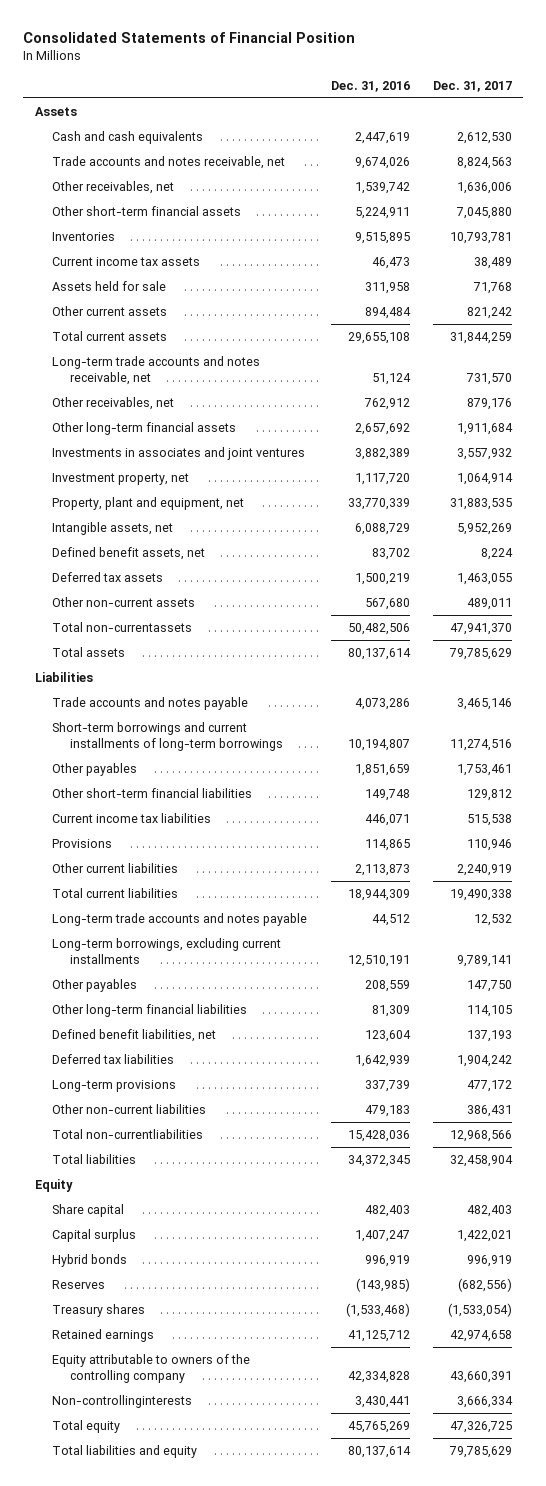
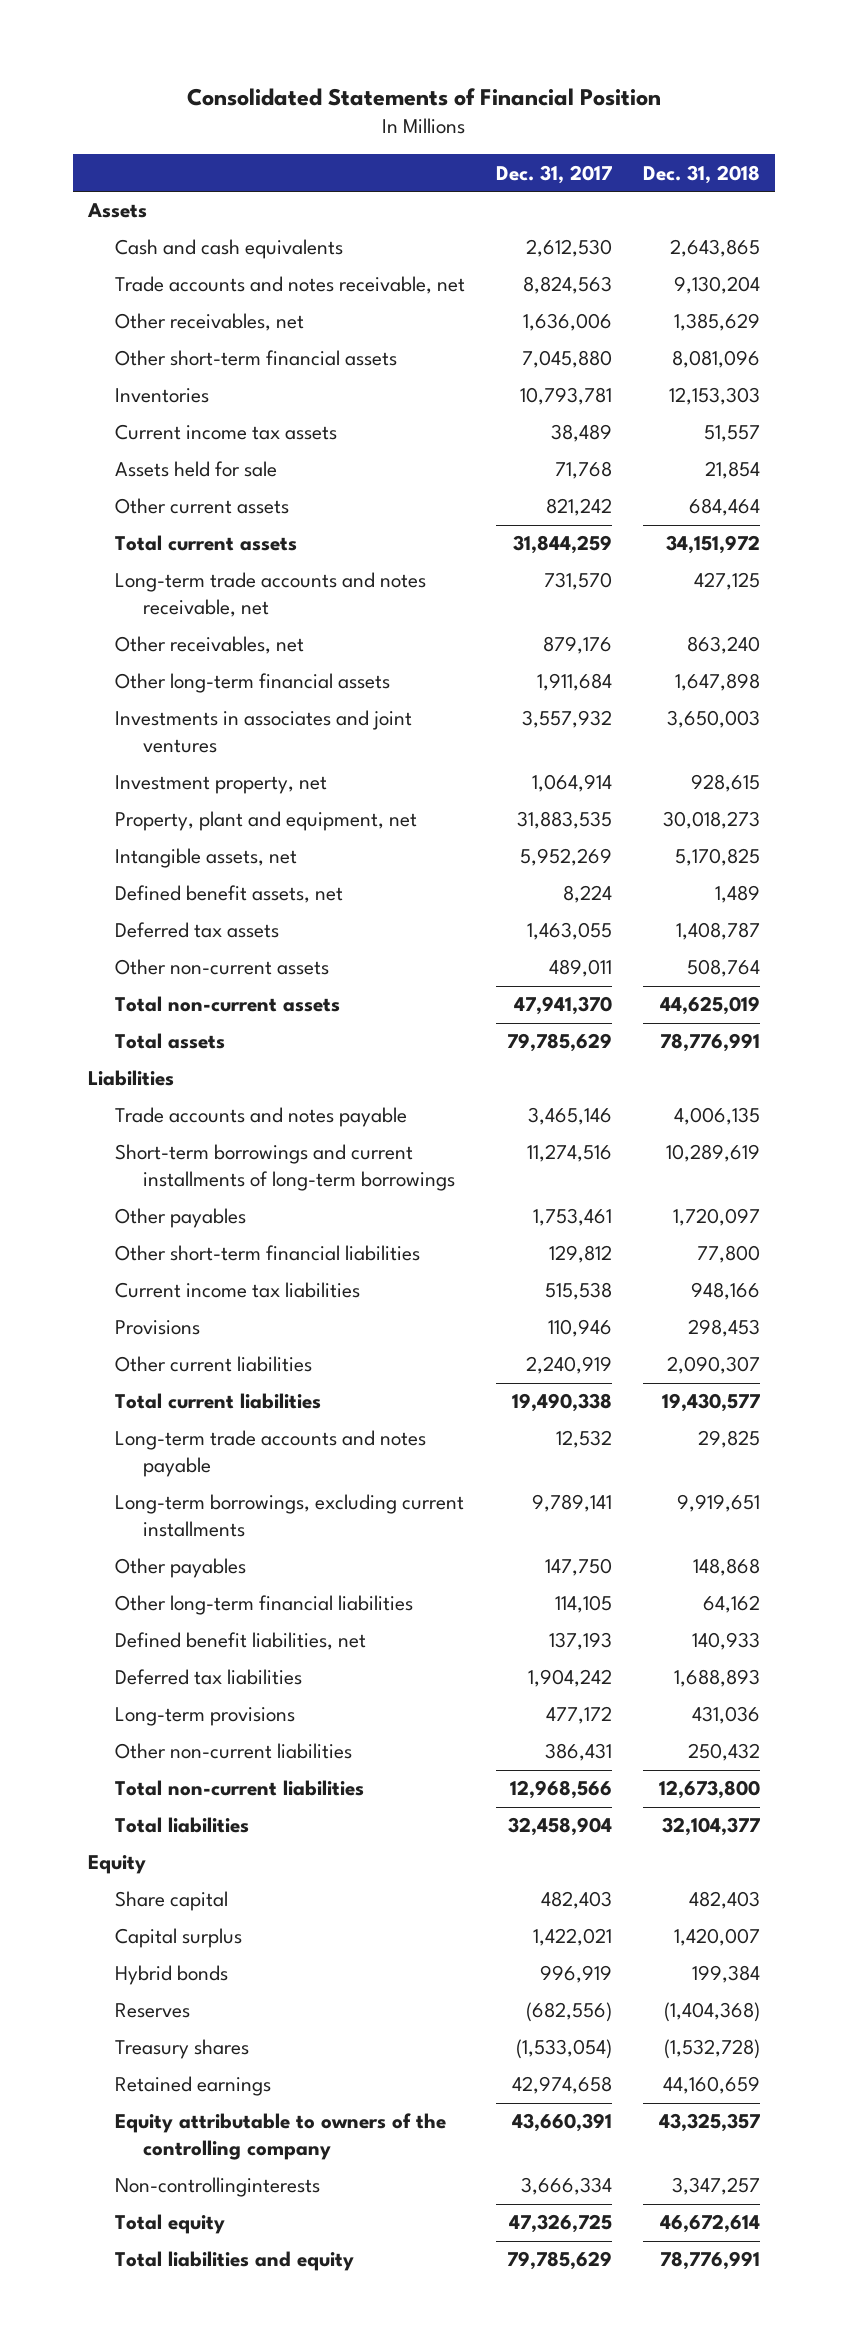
- | Dec. 31, 2016 | Dec. 31, 2017
+ | Dec. 31, 2017 | Dec. 31, 2018
- Total non-currentassets | 50,482,506 | 47,941,370
+ Total non-current assets | 47,941,370 | 44,625,019
- Total non-currentliabilities | 15,428,036 | 12,968,566
+ Total non-current liabilities | 12,968,566 | 12,673,800

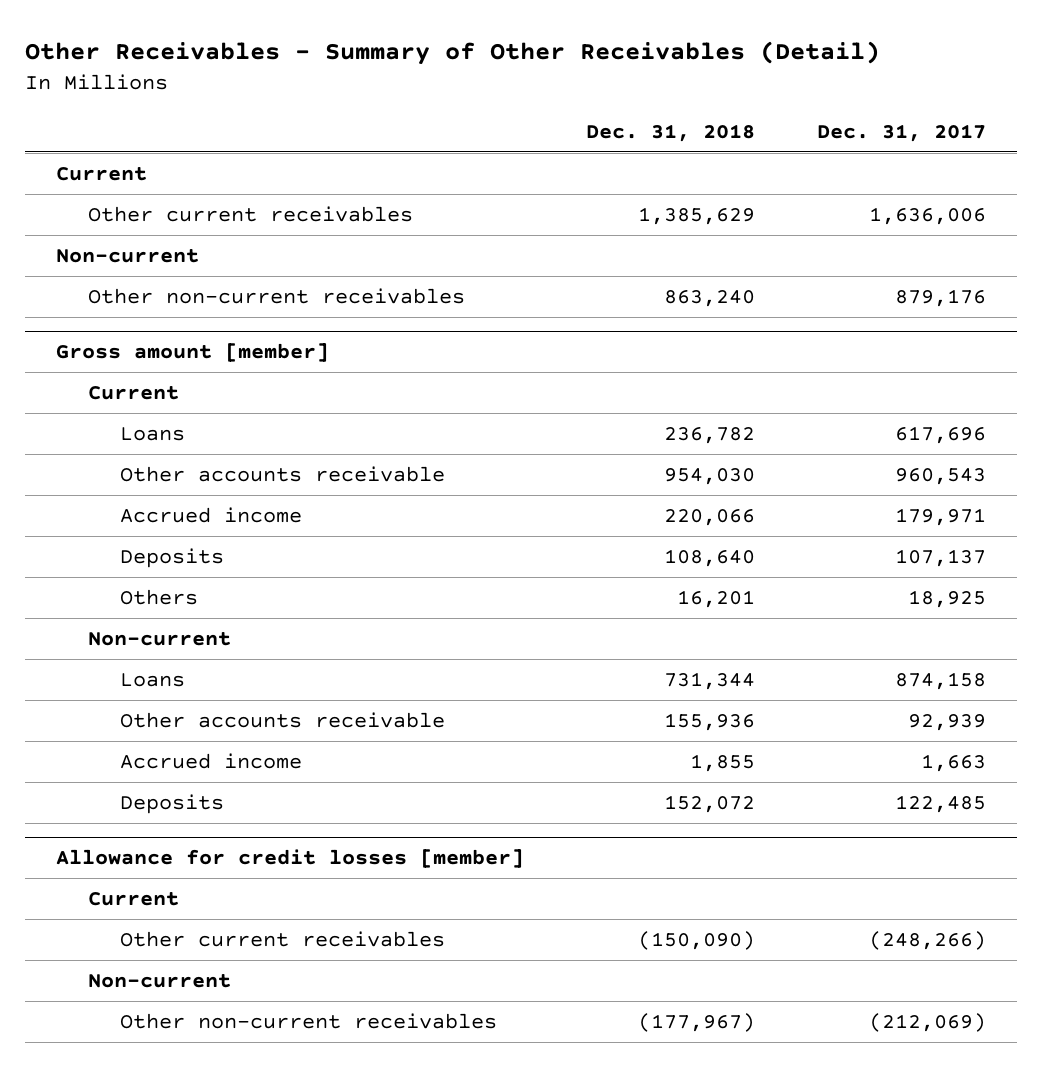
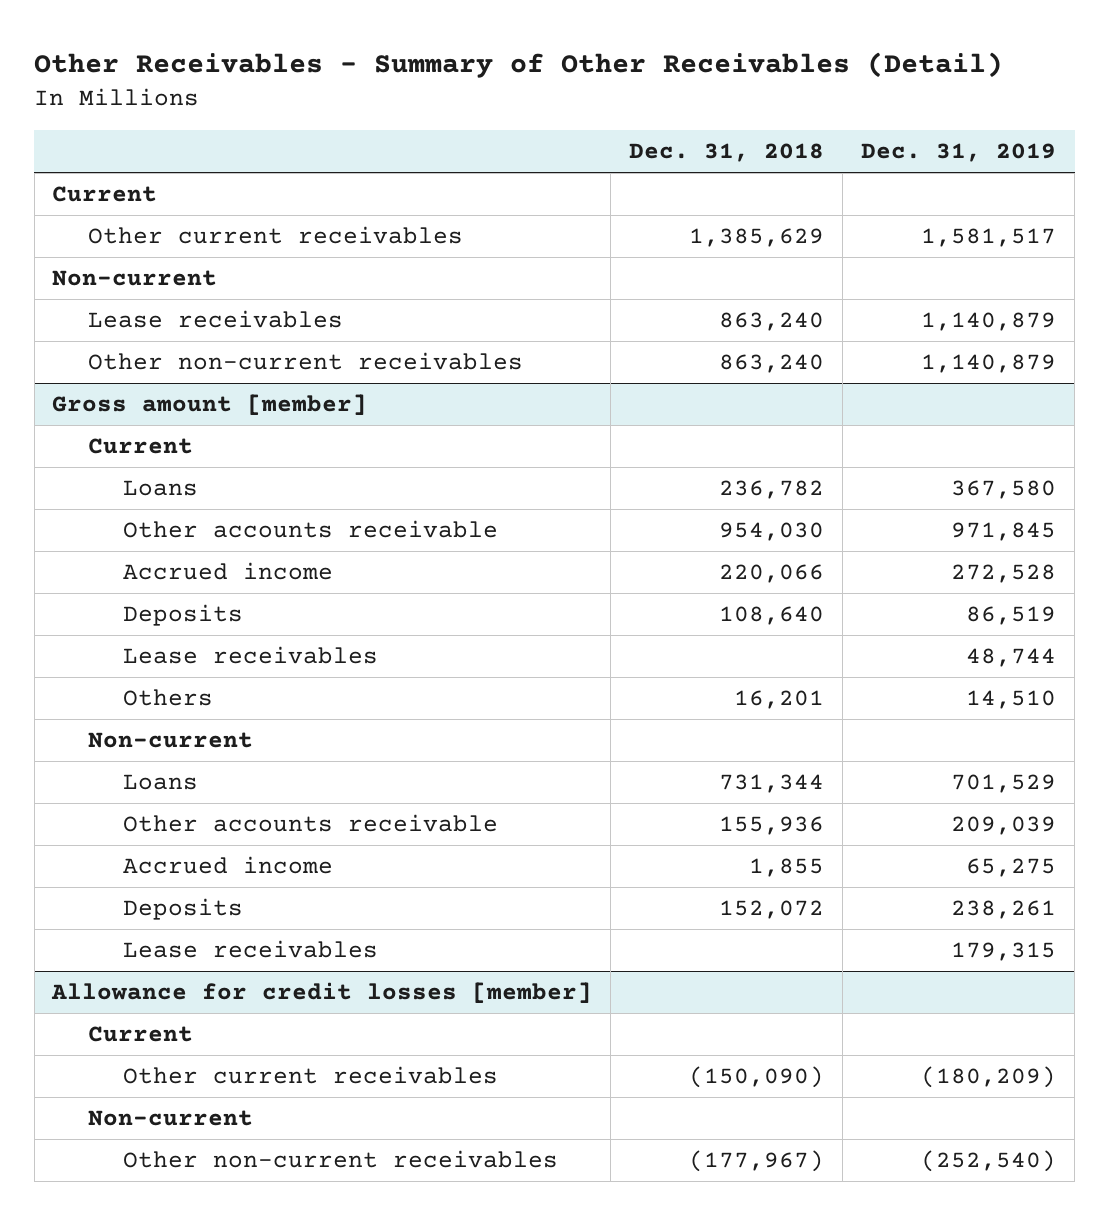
- | Dec. 31, 2018 | Dec. 31, 2017
+ | Dec. 31, 2018 | Dec. 31, 2019
+ Lease receivables | 863,240 | 1,140,879
@ Gross amount [member]
+ Lease receivables | | 48,744
+ Lease receivables | | 179,315

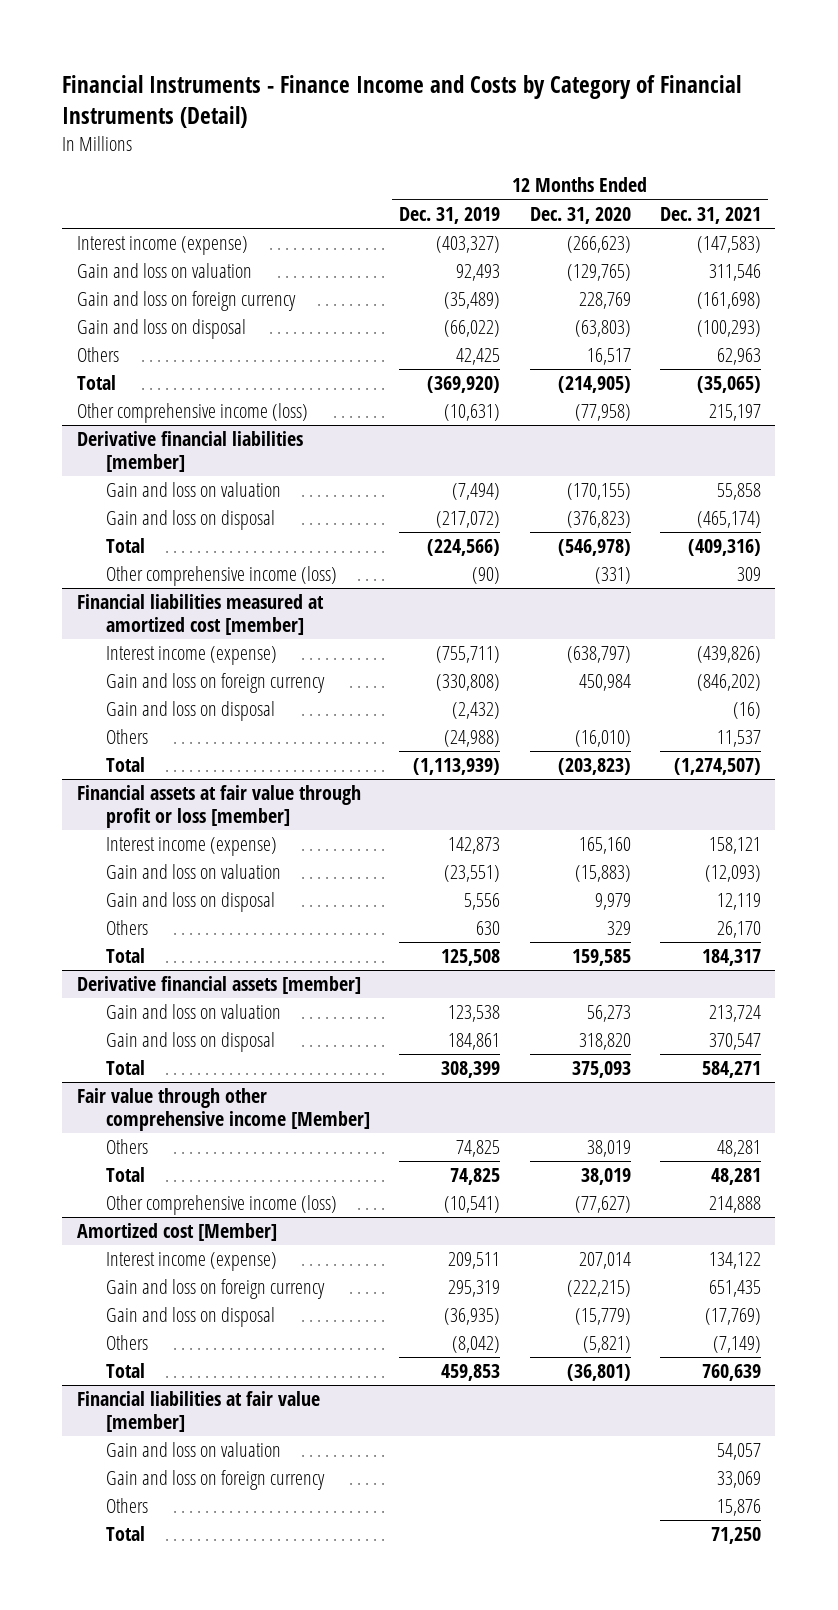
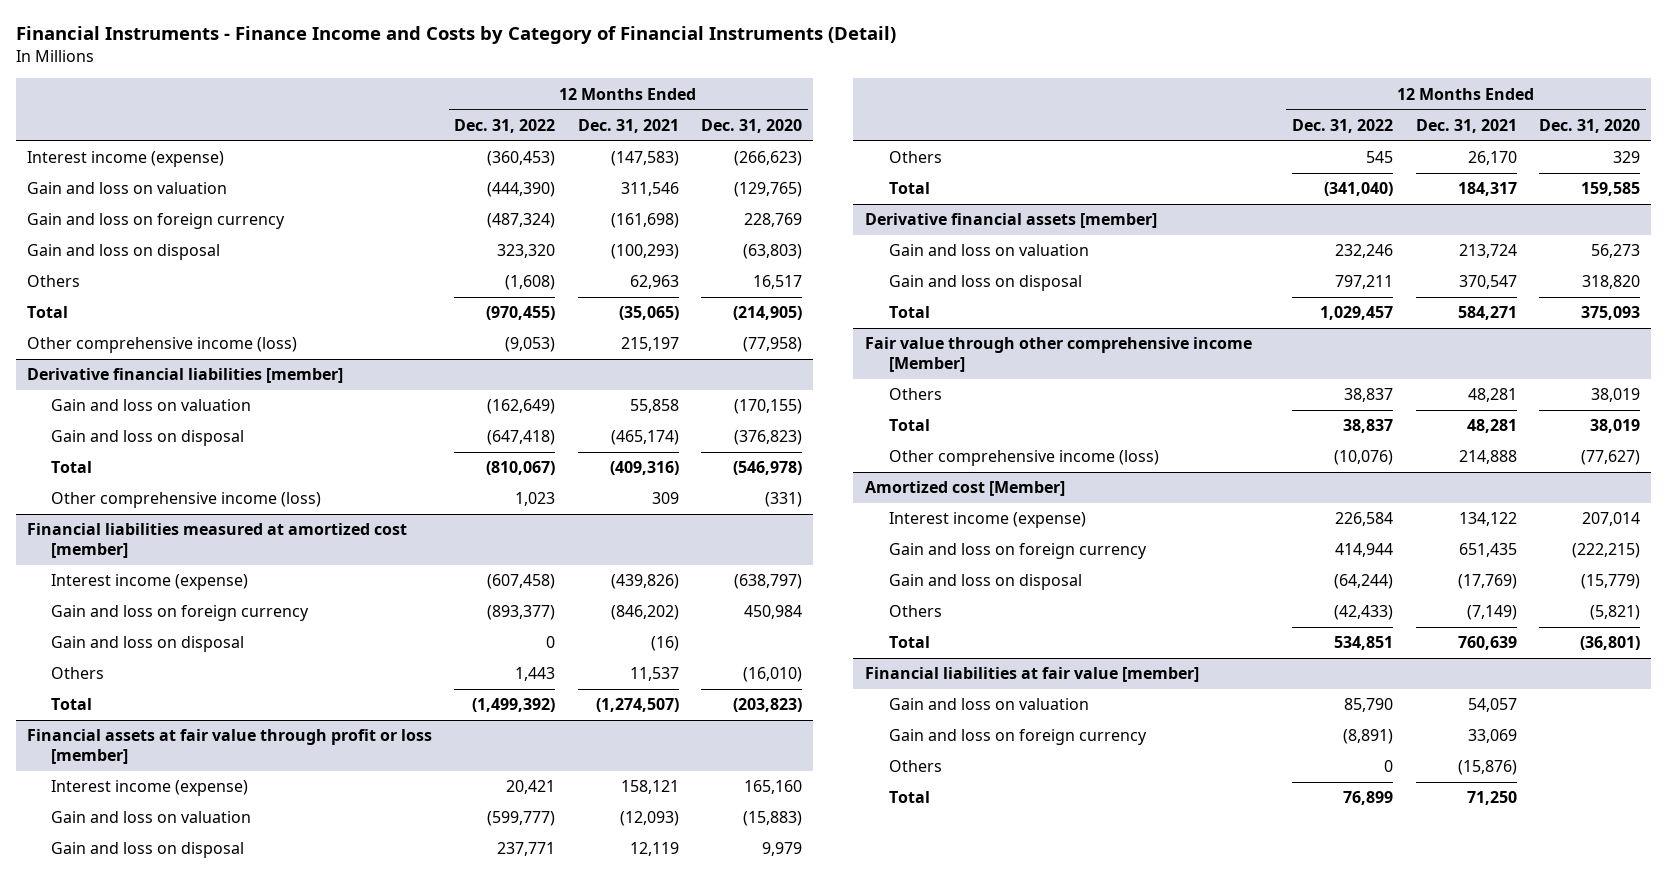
- | 12 Months Ended Dec. 31, 2019 | 12 Months Ended Dec. 31, 2020 | 12 Months Ended Dec. 31, 2021
+ | 12 Months Ended Dec. 31, 2022 | 12 Months Ended Dec. 31, 2021 | 12 Months Ended Dec. 31, 2020
@ Financial liabilities at fair value [member]
- Others | | | 15,876
+ Others | 0 | (15,876) |

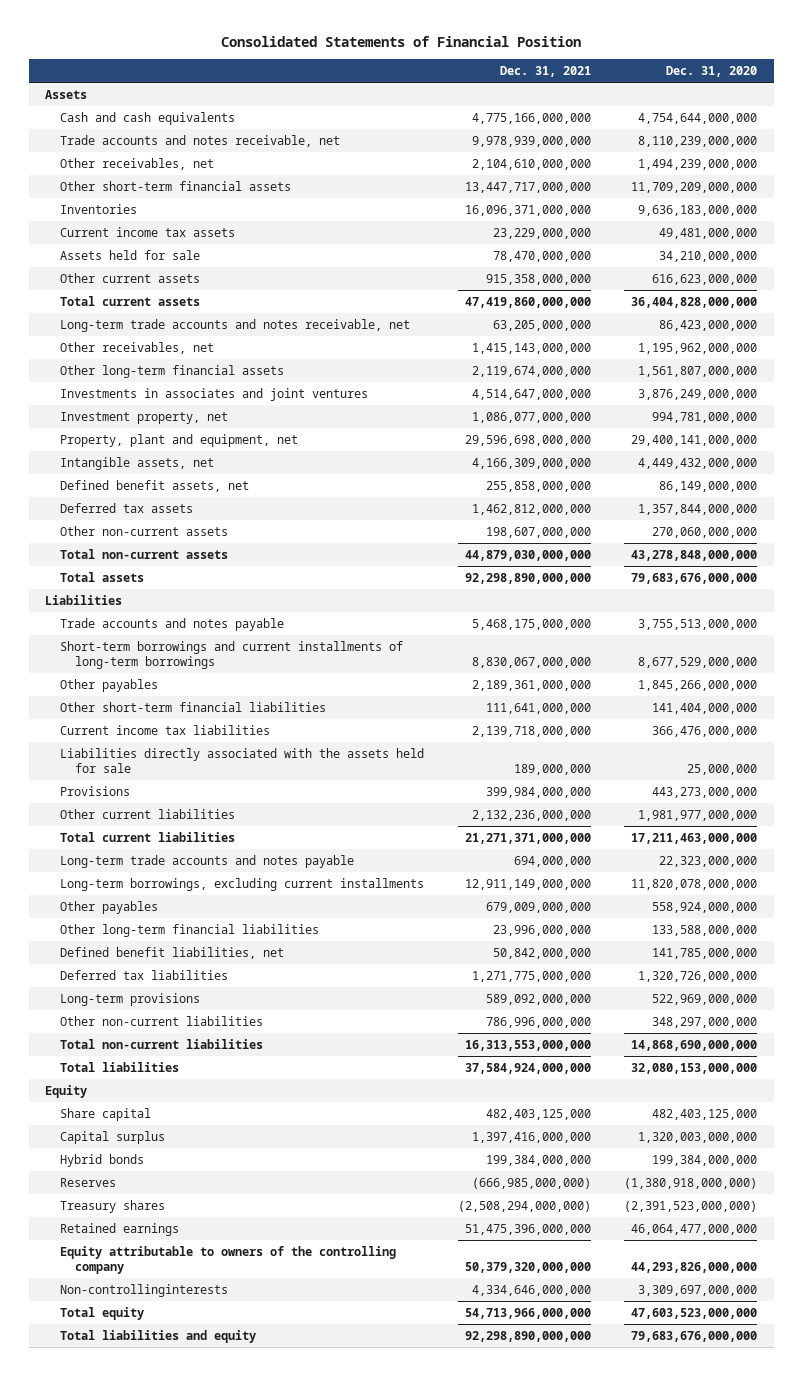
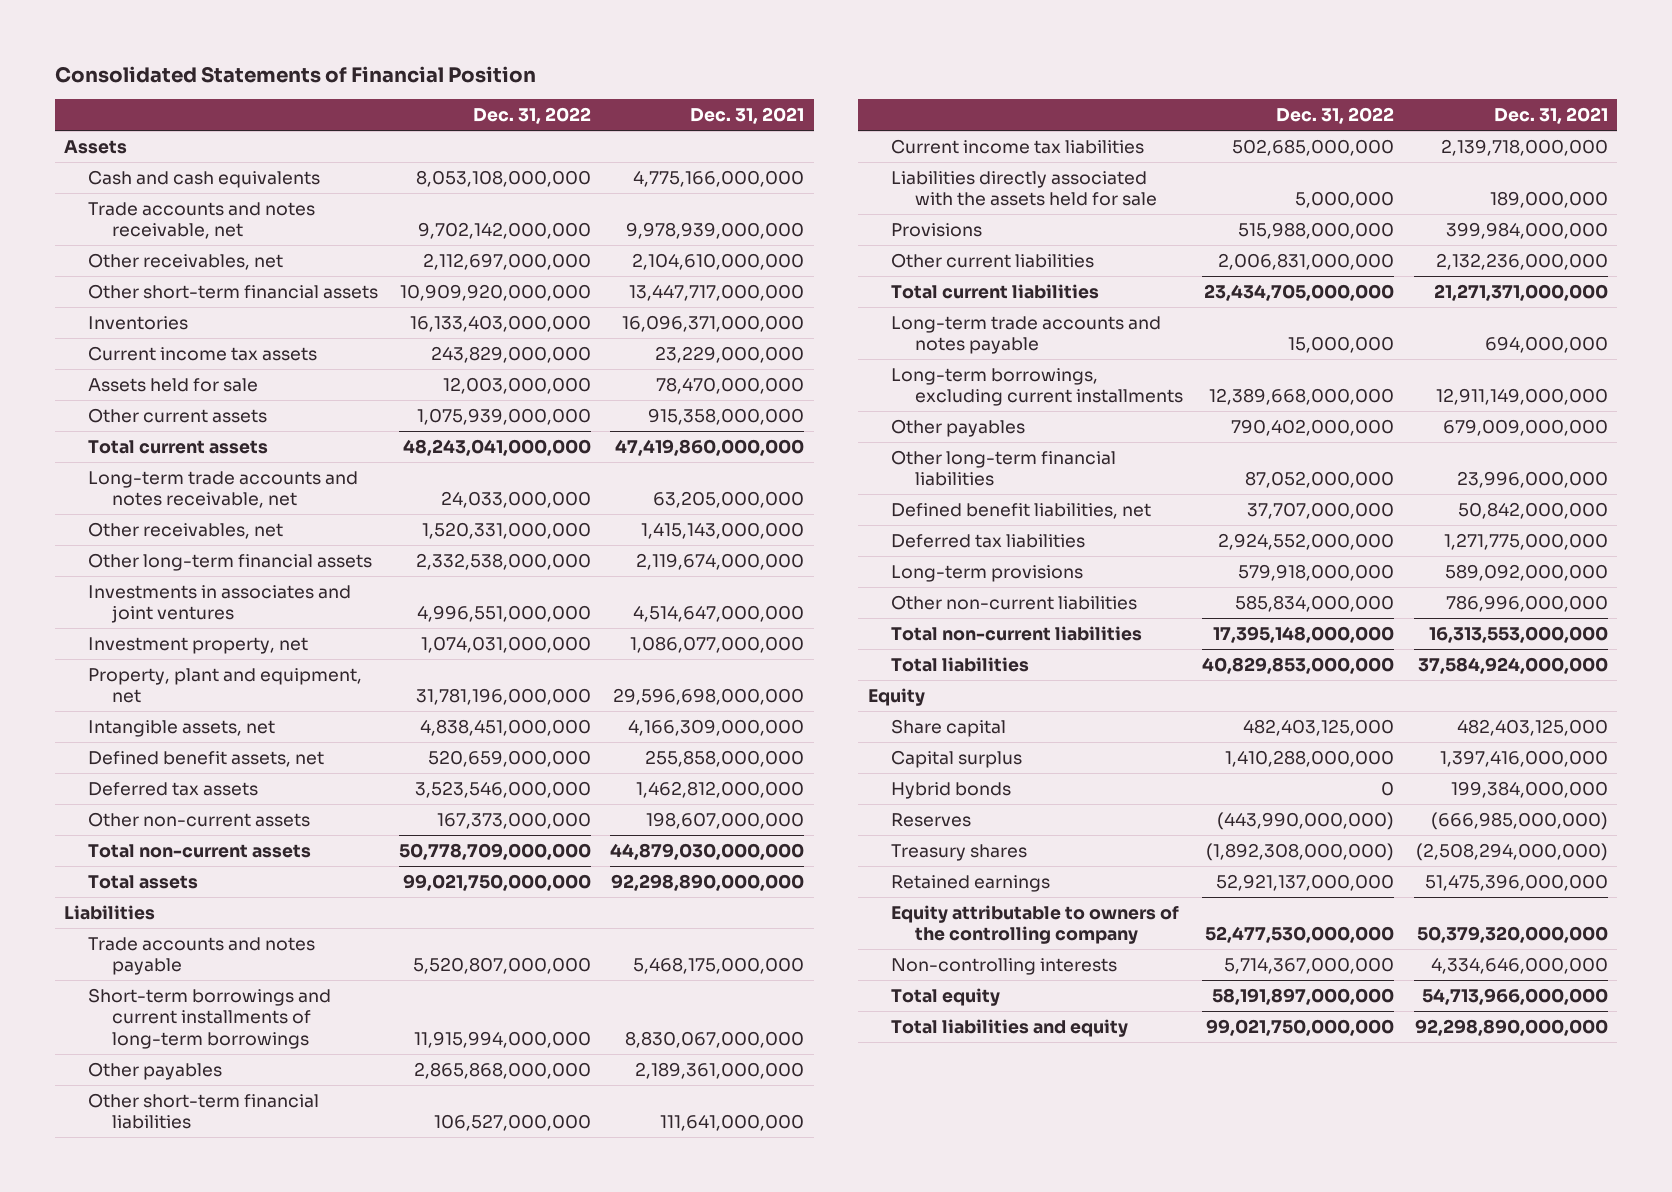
- | Dec. 31, 2021 | Dec. 31, 2020
+ | Dec. 31, 2022 | Dec. 31, 2021
- Non-controllinginterests | 4,334,646,000,000 | 3,309,697,000,000
+ Non-controlling interests | 5,714,367,000,000 | 4,334,646,000,000

